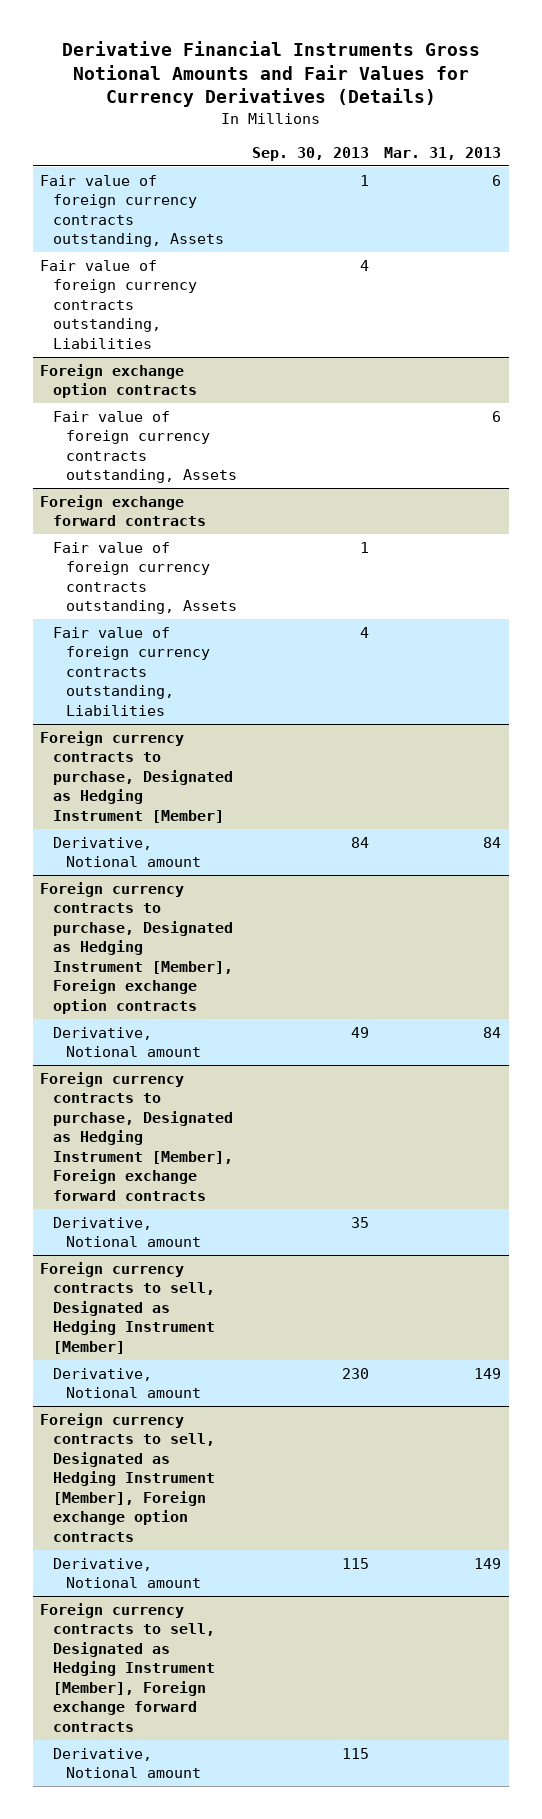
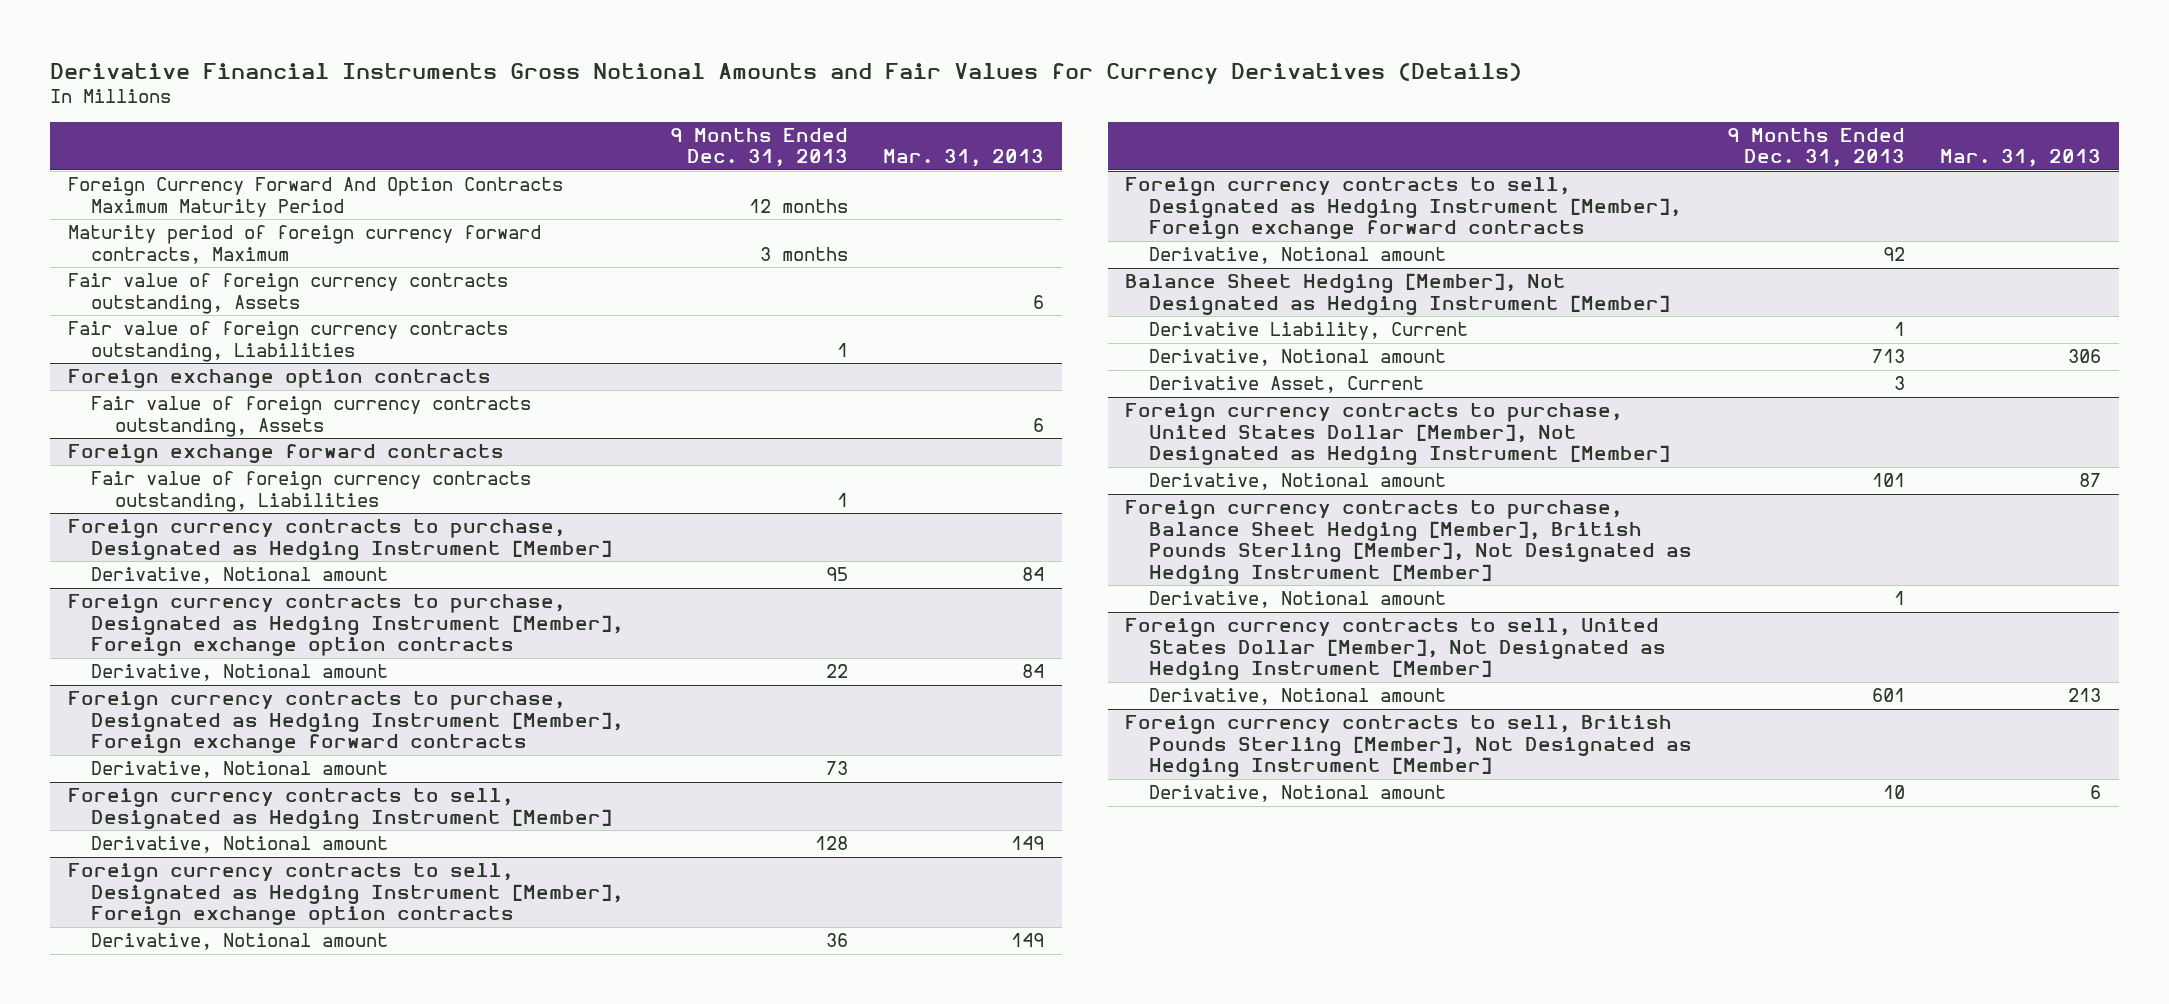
- | Sep. 30, 2013 | Mar. 31, 2013
+ | 9 Months Ended Dec. 31, 2013 | Mar. 31, 2013
+ Foreign Currency Forward And Option Contracts Maximum Maturity Period | 12 months |
+ Maturity period of foreign currency forward contracts, Maximum | 3 months |
@ Foreign exchange forward contracts
- Fair value of foreign currency contracts outstanding, Assets | 1 |
+ Balance Sheet Hedging [Member], Not Designated as Hedging Instrument [Member]
+ Derivative Liability, Current | 1 |
+ Derivative, Notional amount | 713 | 306
+ Derivative Asset, Current | 3 |
+ Foreign currency contracts to purchase, United States Dollar [Member], Not Designated as Hedging Instrument [Member]
+ Derivative, Notional amount | 101 | 87
+ Foreign currency contracts to purchase, Balance Sheet Hedging [Member], British Pounds Sterling [Member], Not Designated as Hedging Instrument [Member]
+ Derivative, Notional amount | 1 |
+ Foreign currency contracts to sell, United States Dollar [Member], Not Designated as Hedging Instrument [Member]
+ Derivative, Notional amount | 601 | 213
+ Foreign currency contracts to sell, British Pounds Sterling [Member], Not Designated as Hedging Instrument [Member]
+ Derivative, Notional amount | 10 | 6

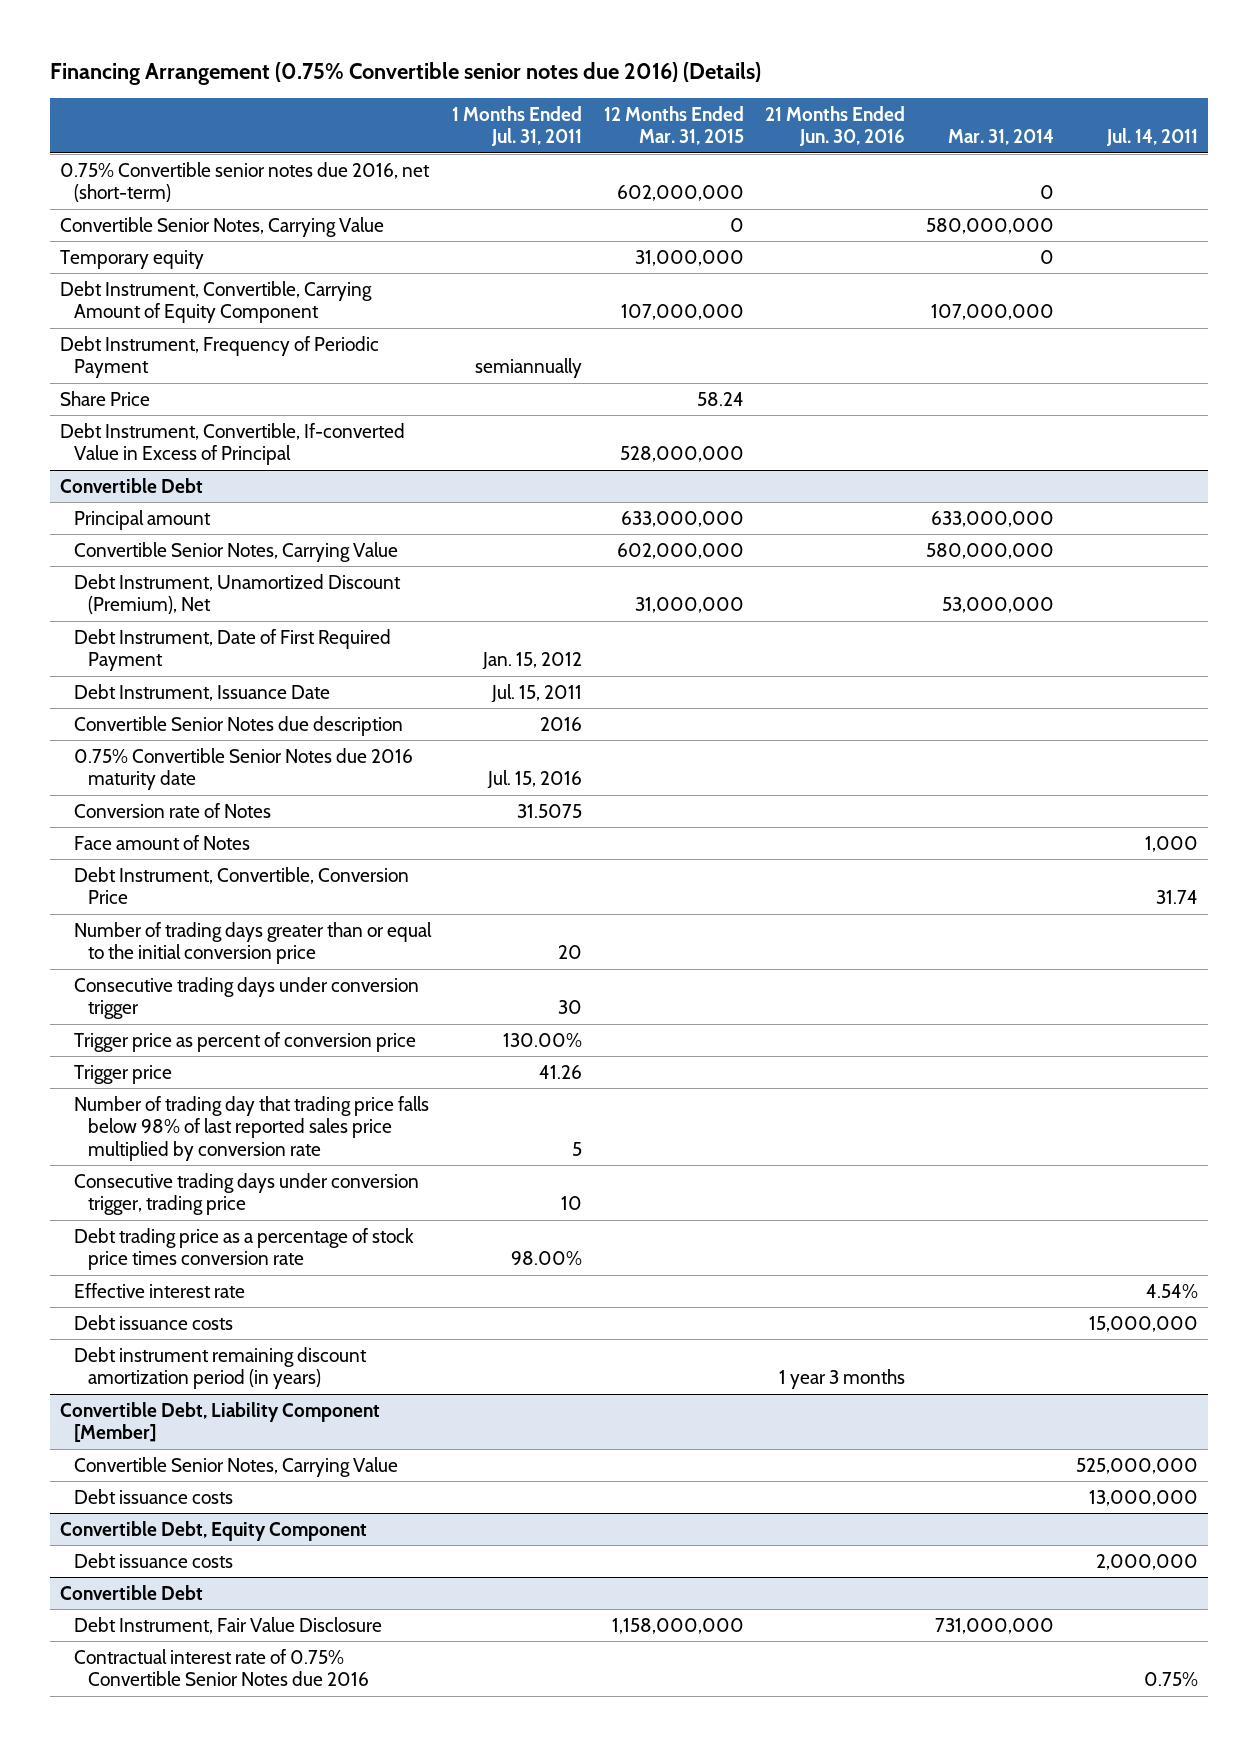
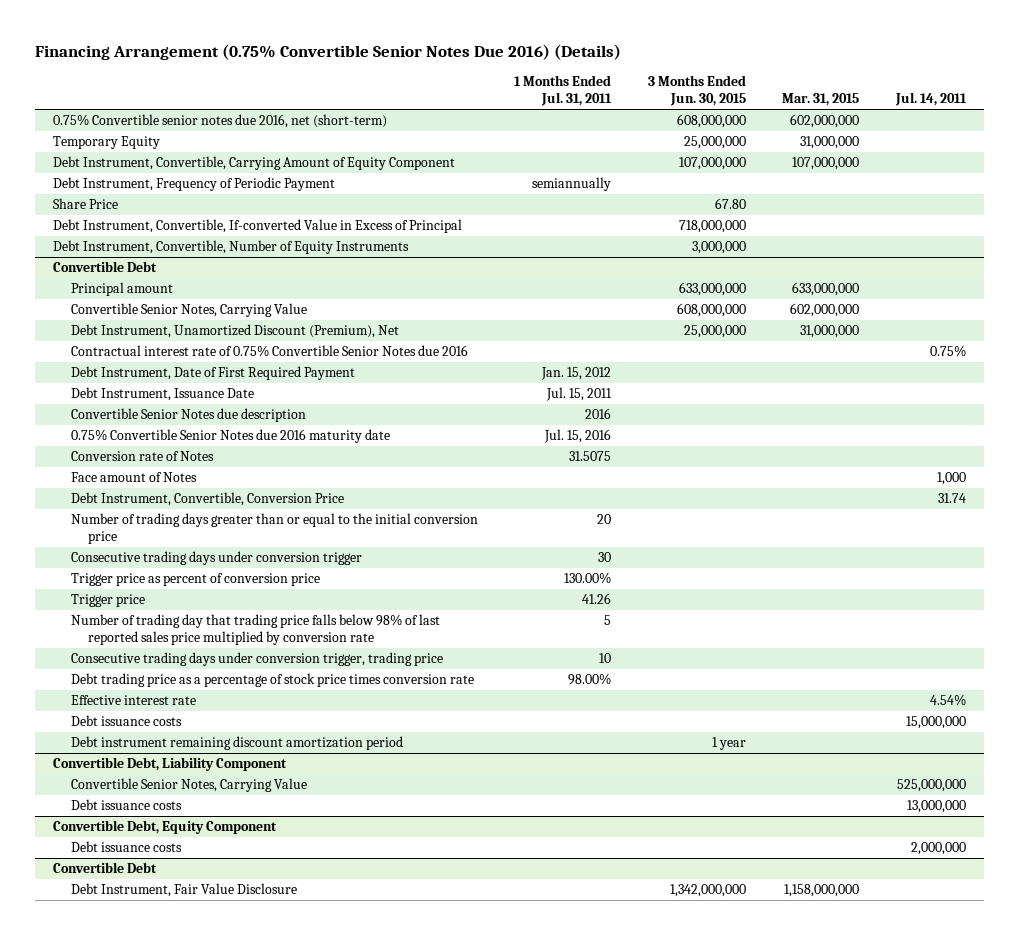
- Financing Arrangement (0.75% Convertible senior notes due 2016) (Details)
+ Financing Arrangement (0.75% Convertible Senior Notes Due 2016) (Details)
- | 1 Months Ended Jul. 31, 2011 | 12 Months Ended Mar. 31, 2015 | 21 Months Ended Jun. 30, 2016 | Mar. 31, 2014 | Jul. 14, 2011
+ | 1 Months Ended Jul. 31, 2011 | 3 Months Ended Jun. 30, 2015 | Mar. 31, 2015 | Jul. 14, 2011
- Convertible Senior Notes, Carrying Value | | 0 | | 580,000,000 |
- Temporary equity | | 31,000,000 | | 0 |
+ Temporary Equity | | 25,000,000 | 31,000,000 |
+ Debt Instrument, Convertible, Number of Equity Instruments | | 3,000,000 | |
@ Convertible Debt
moved up: Contractual interest rate of 0.75% Convertible Senior Notes due 2016 | | | | 0.75%
- Debt instrument remaining discount amortization period (in years) | | | 1 year 3 months | |
- Convertible Debt, Liability Component [Member]
@ Convertible Debt
+ Debt instrument remaining discount amortization period | | 1 year | |
+ Convertible Debt, Liability Component

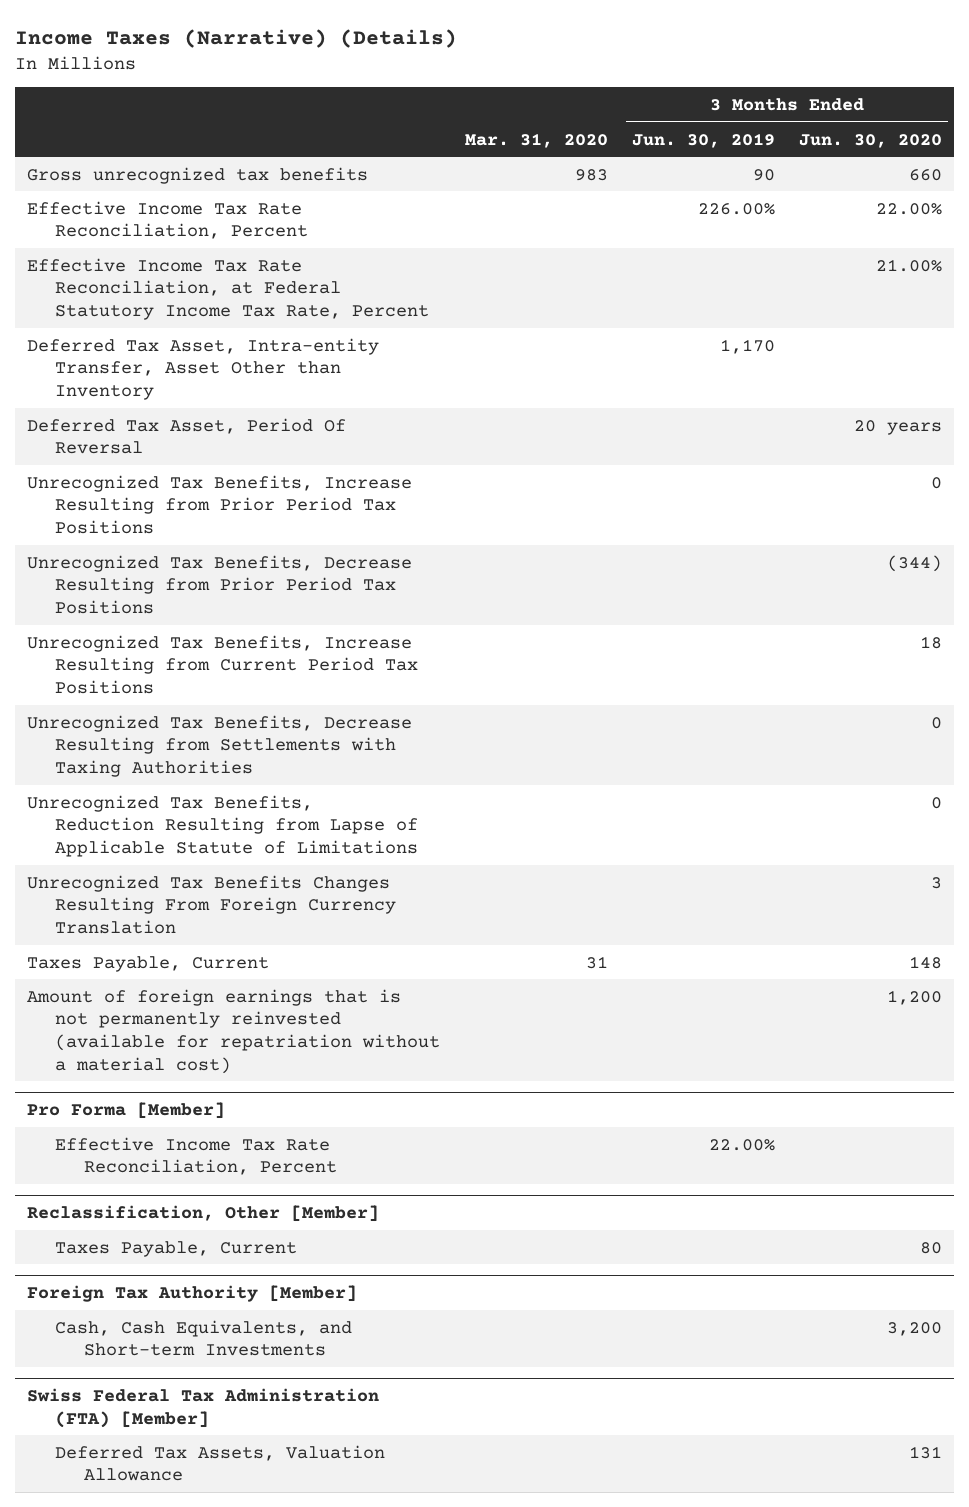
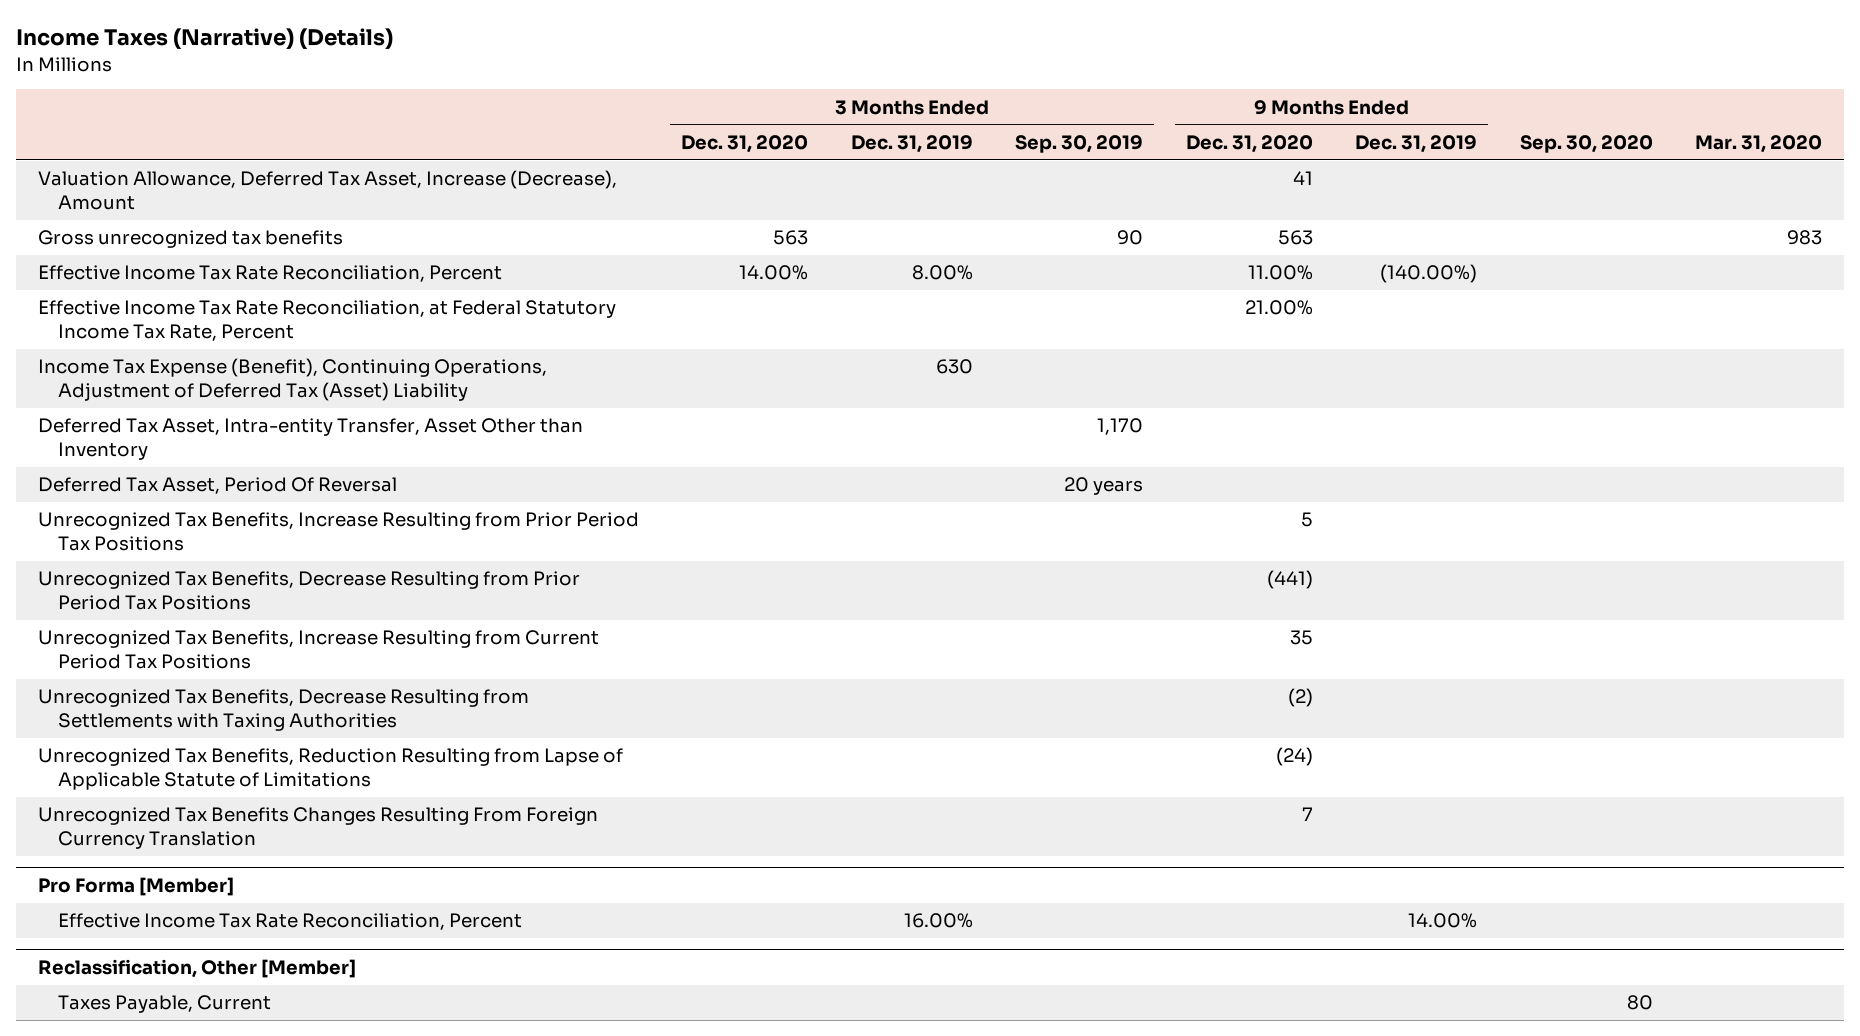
- | Mar. 31, 2020 | 3 Months Ended Jun. 30, 2019 | 3 Months Ended Jun. 30, 2020
+ | 3 Months Ended Dec. 31, 2020 | 3 Months Ended Dec. 31, 2019 | 3 Months Ended Sep. 30, 2019 | 9 Months Ended Dec. 31, 2020 | 9 Months Ended Dec. 31, 2019 | Sep. 30, 2020 | Mar. 31, 2020
+ Valuation Allowance, Deferred Tax Asset, Increase (Decrease), Amount | | | | 41 | | |
+ Income Tax Expense (Benefit), Continuing Operations, Adjustment of Deferred Tax (Asset) Liability | | 630 | | | | |
- Taxes Payable, Current | 31 | | 148
- Amount of foreign earnings that is not permanently reinvested (available for repatriation without a material cost) | | | 1,200
- Foreign Tax Authority [Member]
- Cash, Cash Equivalents, and Short-term Investments | | | 3,200
- Swiss Federal Tax Administration (FTA) [Member]
- Deferred Tax Assets, Valuation Allowance | | | 131

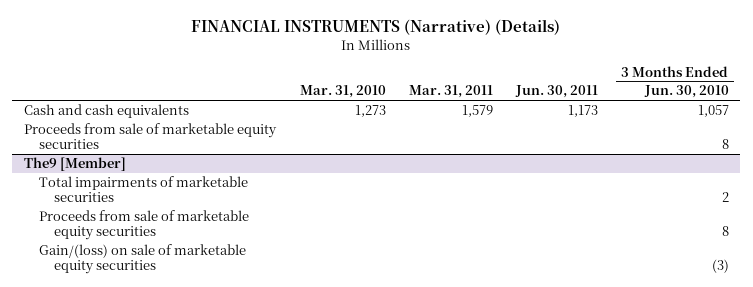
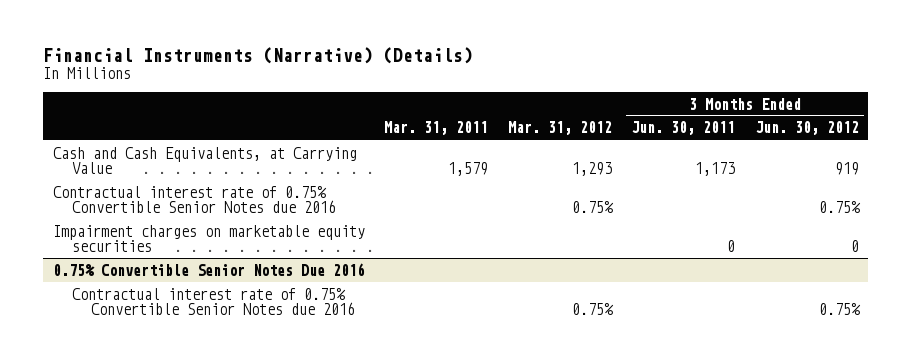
- FINANCIAL INSTRUMENTS (Narrative) (Details)
+ Financial Instruments (Narrative) (Details)
- | Mar. 31, 2010 | Mar. 31, 2011 | Jun. 30, 2011 | 3 Months Ended Jun. 30, 2010
+ | Mar. 31, 2011 | Mar. 31, 2012 | 3 Months Ended Jun. 30, 2011 | 3 Months Ended Jun. 30, 2012
- Cash and cash equivalents | 1,273 | 1,579 | 1,173 | 1,057
- Proceeds from sale of marketable equity securities | | | | 8
- The9 [Member]
- Total impairments of marketable securities | | | | 2
- Proceeds from sale of marketable equity securities | | | | 8
- Gain/(loss) on sale of marketable equity securities | | | | (3)
+ Cash and Cash Equivalents, at Carrying Value | 1,579 | 1,293 | 1,173 | 919
+ Contractual interest rate of 0.75% Convertible Senior Notes due 2016 | | 0.75% | | 0.75%
+ Impairment charges on marketable equity securities | | | 0 | 0
+ 0.75% Convertible Senior Notes Due 2016
+ Contractual interest rate of 0.75% Convertible Senior Notes due 2016 | | 0.75% | | 0.75%

